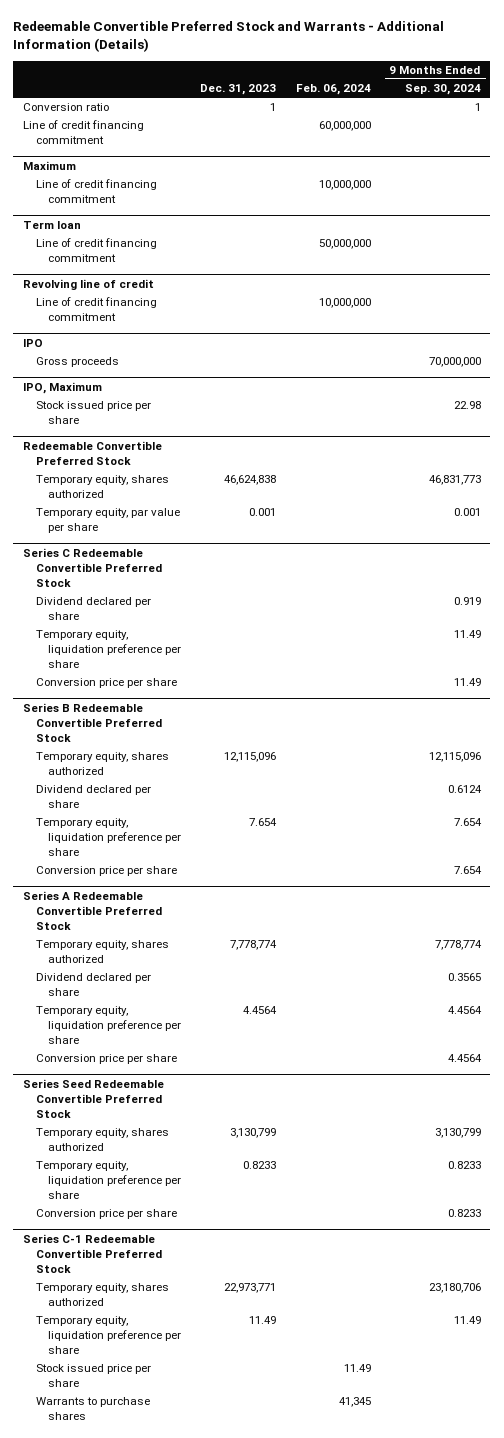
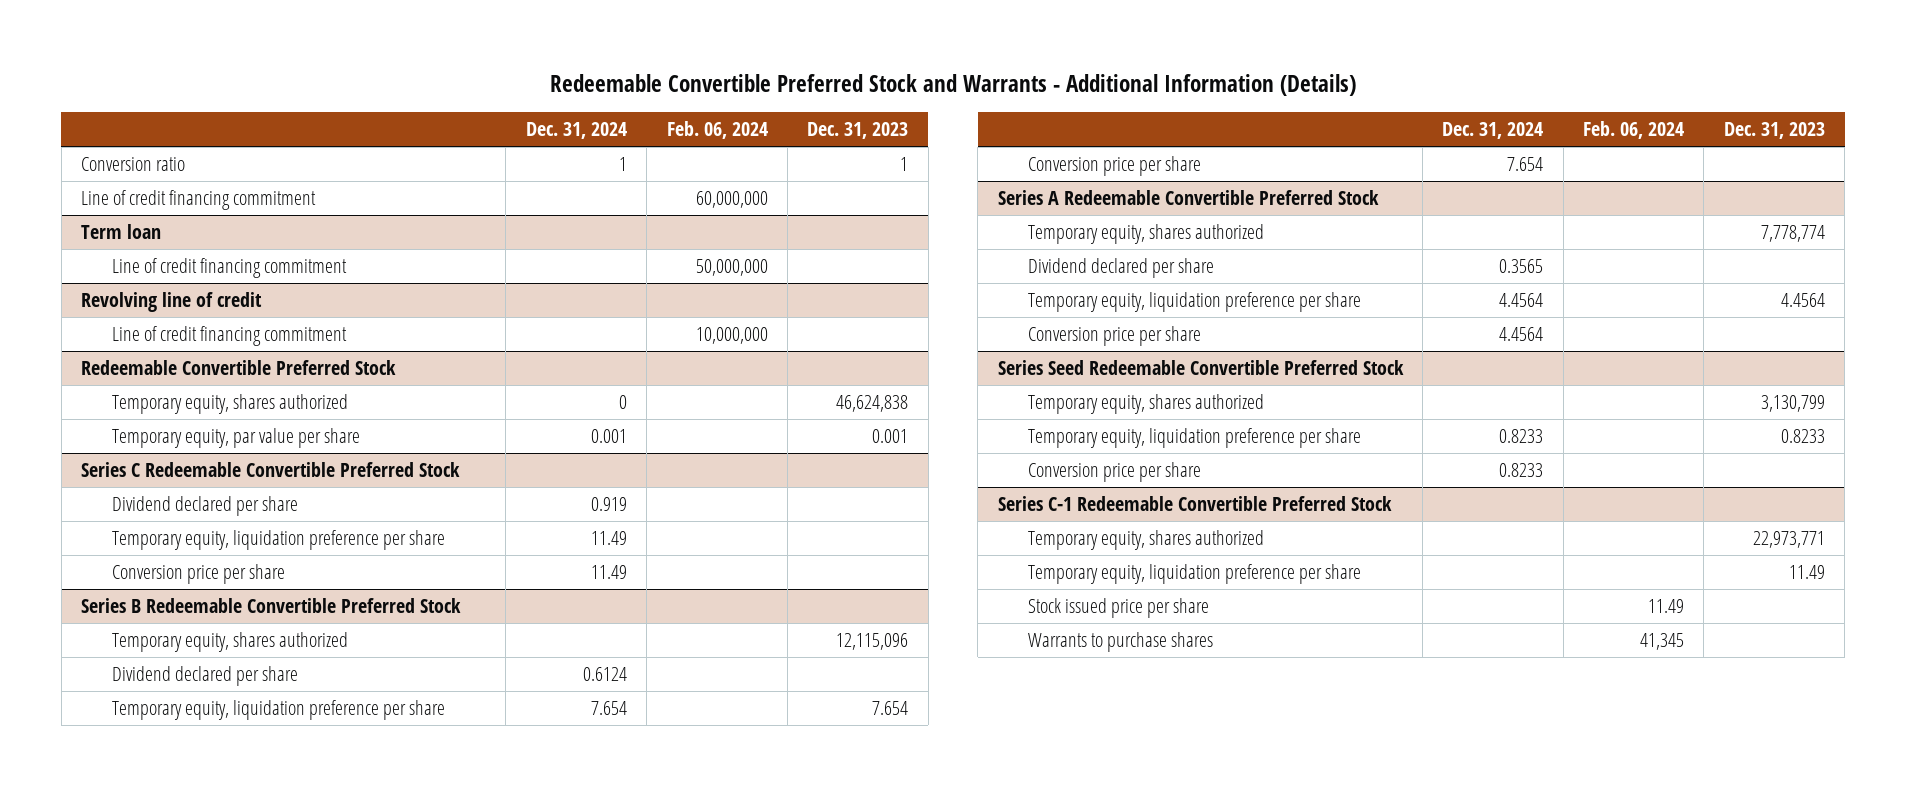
- | Dec. 31, 2023 | Feb. 06, 2024 | 9 Months Ended Sep. 30, 2024
+ | Dec. 31, 2024 | Feb. 06, 2024 | Dec. 31, 2023
- Maximum
- Line of credit financing commitment | | 10,000,000 |
- IPO
- Gross proceeds | | | 70,000,000
- IPO, Maximum
- Stock issued price per share | | | 22.98

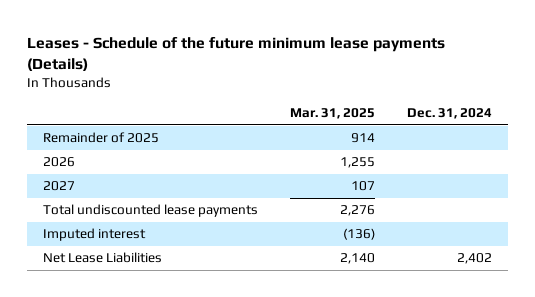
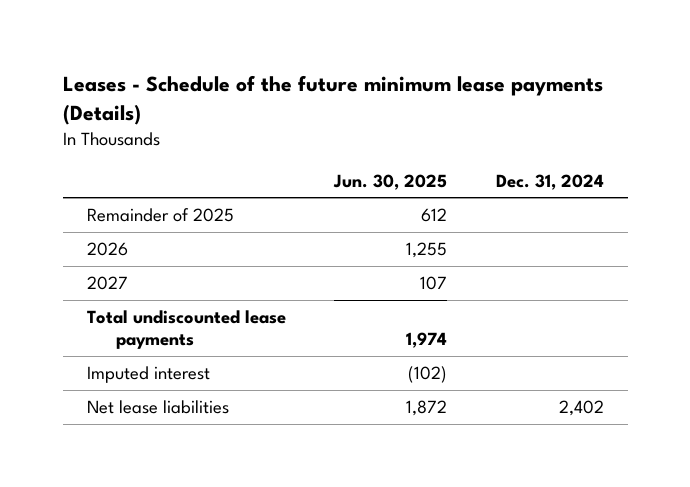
- | Mar. 31, 2025 | Dec. 31, 2024
+ | Jun. 30, 2025 | Dec. 31, 2024
- Net Lease Liabilities | 2,140 | 2,402
+ Net lease liabilities | 1,872 | 2,402

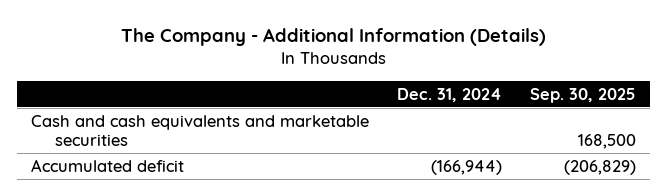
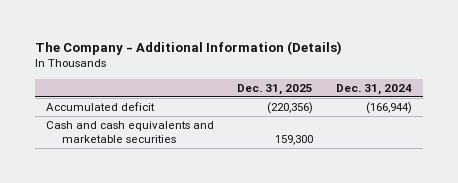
- | Dec. 31, 2024 | Sep. 30, 2025
+ | Dec. 31, 2025 | Dec. 31, 2024
moved down: Cash and cash equivalents and marketable securities | 159,300 |

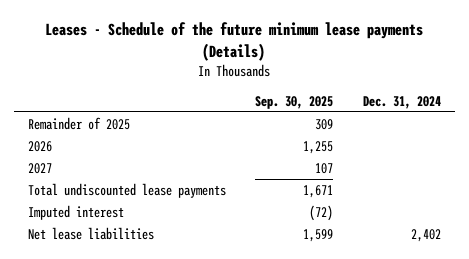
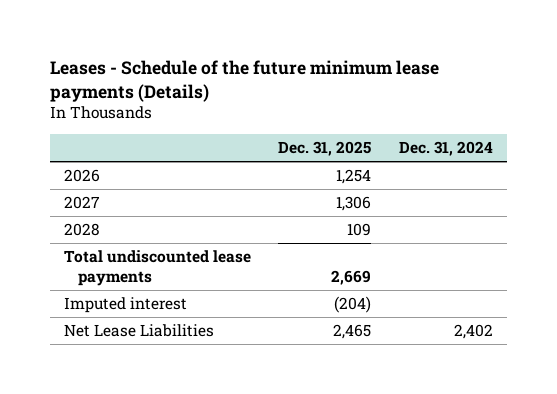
- | Sep. 30, 2025 | Dec. 31, 2024
+ | Dec. 31, 2025 | Dec. 31, 2024
- Remainder of 2025 | 309 |
+ 2028 | 109 |
- Net lease liabilities | 1,599 | 2,402
+ Net Lease Liabilities | 2,465 | 2,402

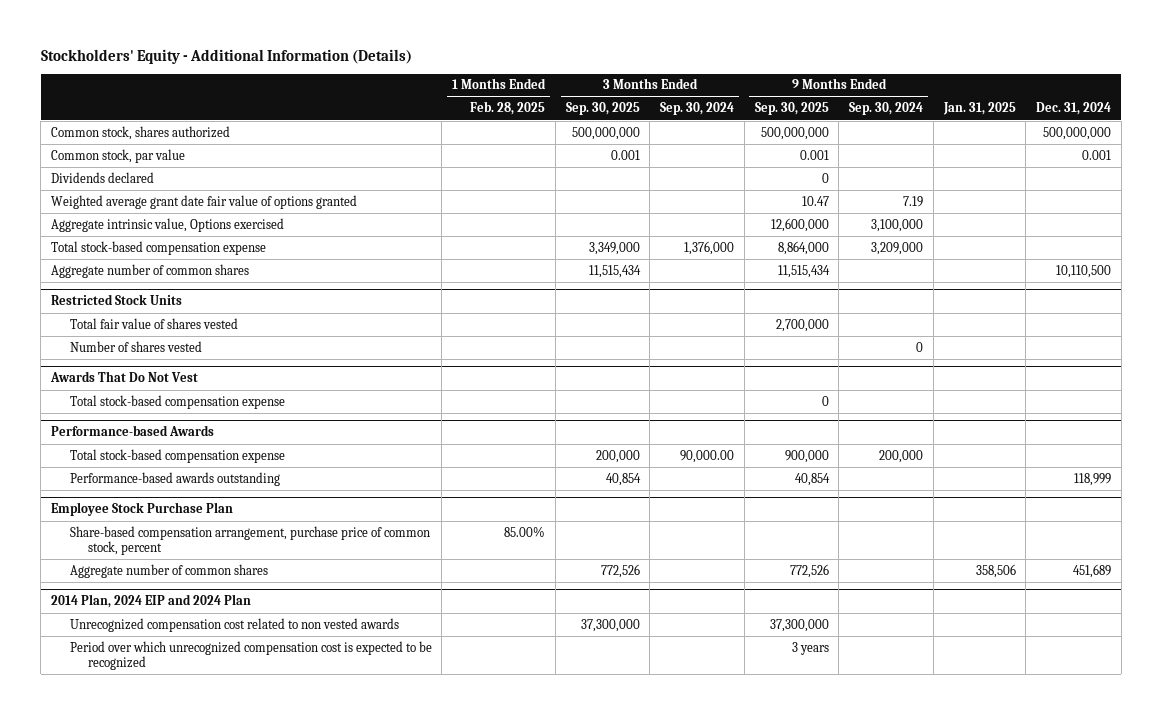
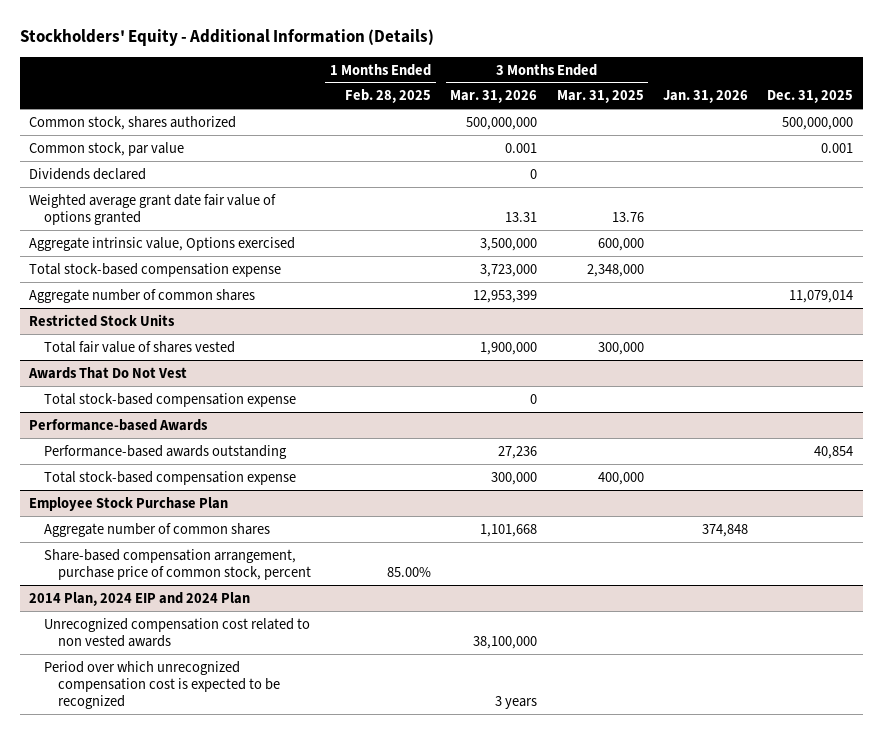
- | 1 Months Ended Feb. 28, 2025 | 3 Months Ended Sep. 30, 2025 | 3 Months Ended Sep. 30, 2024 | 9 Months Ended Sep. 30, 2025 | 9 Months Ended Sep. 30, 2024 | Jan. 31, 2025 | Dec. 31, 2024
+ | 1 Months Ended Feb. 28, 2025 | 3 Months Ended Mar. 31, 2026 | 3 Months Ended Mar. 31, 2025 | Jan. 31, 2026 | Dec. 31, 2025
@ Restricted Stock Units
- Number of shares vested | | | | | 0 | |
@ Performance-based Awards
moved down: Total stock-based compensation expense | | 300,000 | 400,000 | |
@ Employee Stock Purchase Plan
moved down: Share-based compensation arrangement, purchase price of common stock, percent | 85.00% | | | |

